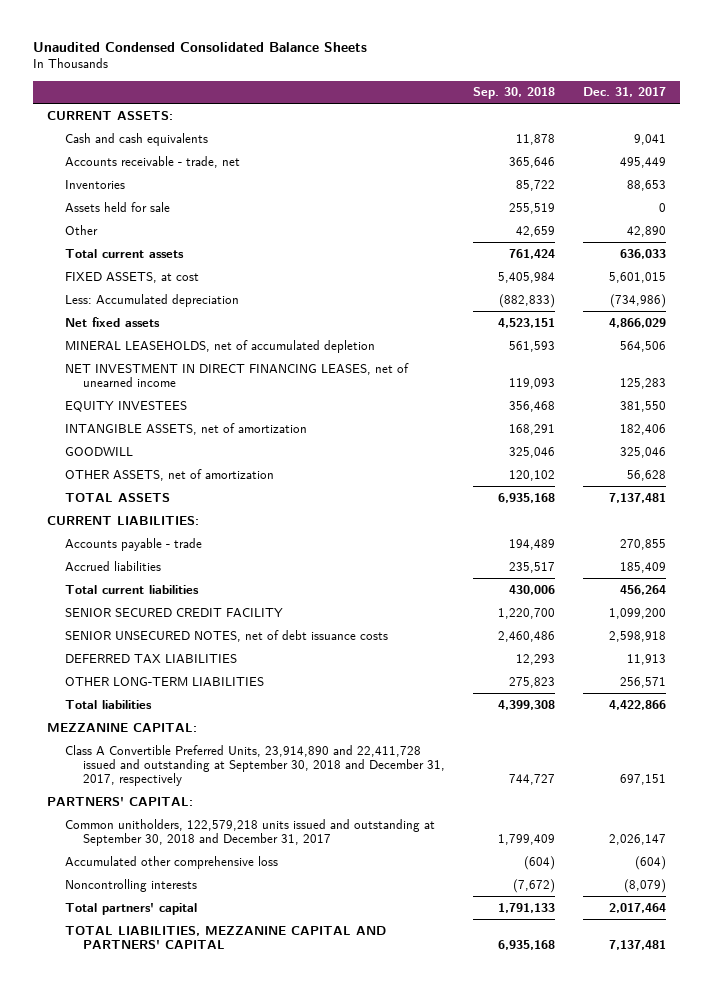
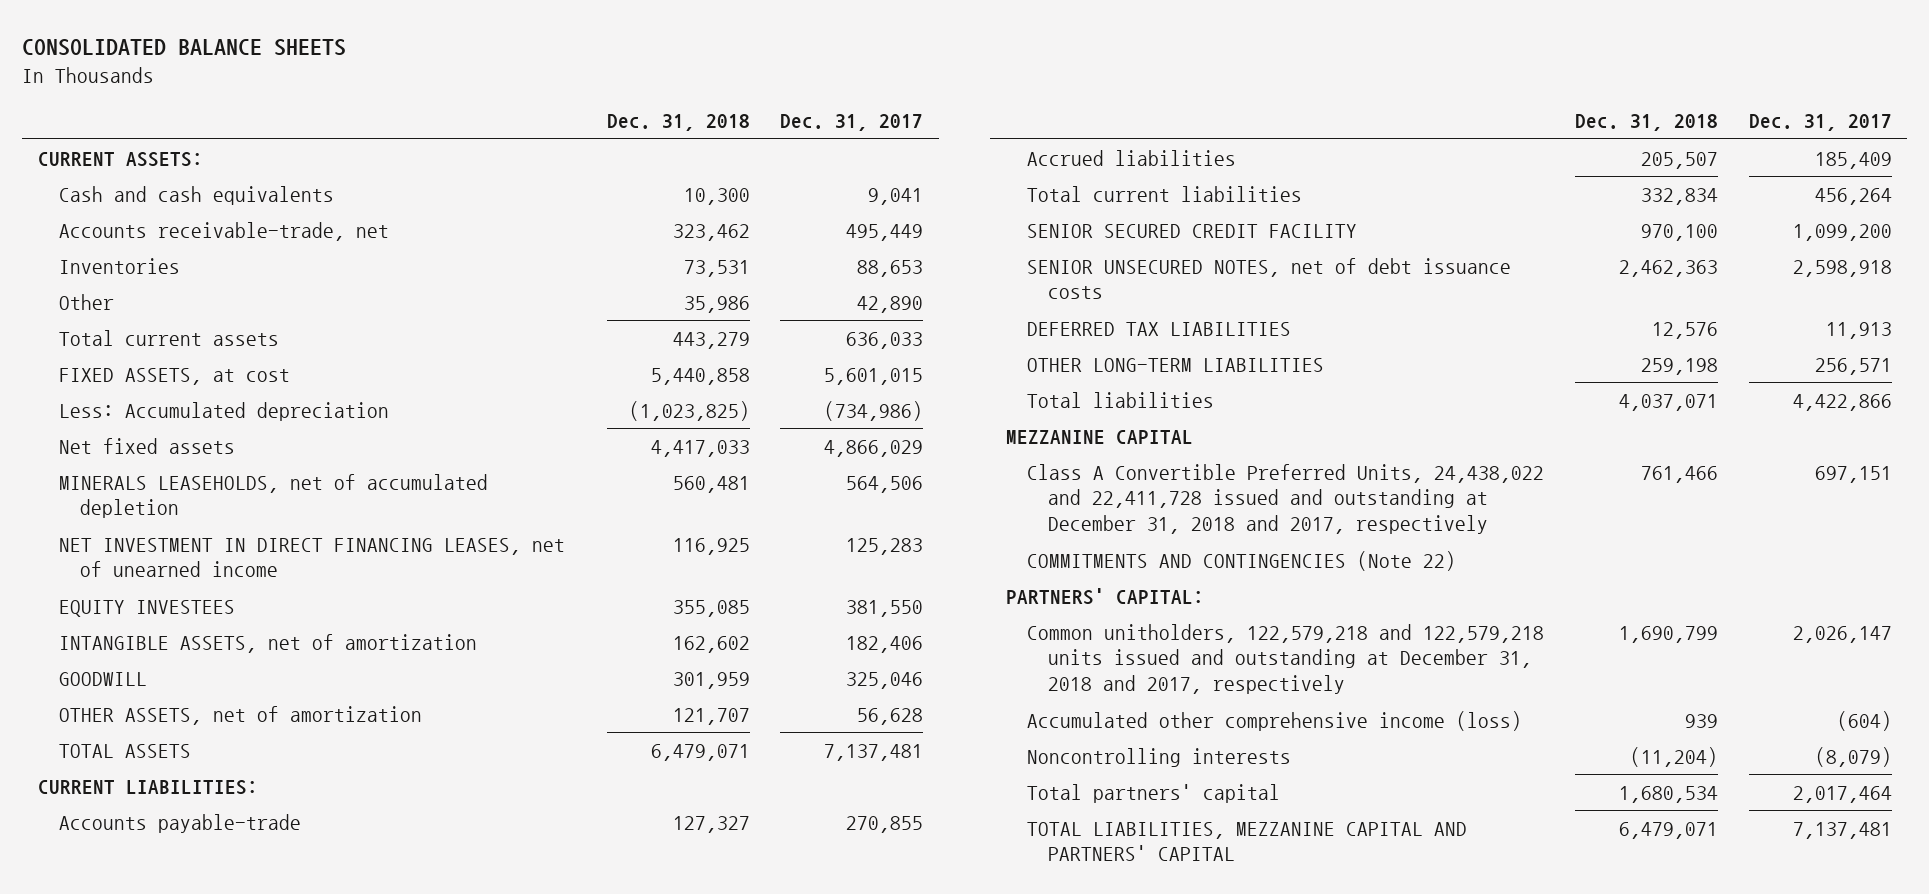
- Unaudited Condensed Consolidated Balance Sheets
+ CONSOLIDATED BALANCE SHEETS
- | Sep. 30, 2018 | Dec. 31, 2017
+ | Dec. 31, 2018 | Dec. 31, 2017
- Accounts receivable - trade, net | 365,646 | 495,449
+ Accounts receivable-trade, net | 323,462 | 495,449
- Assets held for sale | 255,519 | 0
- MINERAL LEASEHOLDS, net of accumulated depletion | 561,593 | 564,506
+ MINERALS LEASEHOLDS, net of accumulated depletion | 560,481 | 564,506
- Accounts payable - trade | 194,489 | 270,855
+ Accounts payable-trade | 127,327 | 270,855
- MEZZANINE CAPITAL:
- Class A Convertible Preferred Units, 23,914,890 and 22,411,728 issued and outstanding at September 30, 2018 and December 31, 2017, respectively | 744,727 | 697,151
+ MEZZANINE CAPITAL
+ Class A Convertible Preferred Units, 24,438,022 and 22,411,728 issued and outstanding at December 31, 2018 and 2017, respectively | 761,466 | 697,151
+ COMMITMENTS AND CONTINGENCIES (Note 22)
- Common unitholders, 122,579,218 units issued and outstanding at September 30, 2018 and December 31, 2017 | 1,799,409 | 2,026,147
- Accumulated other comprehensive loss | (604) | (604)
+ Common unitholders, 122,579,218 and 122,579,218 units issued and outstanding at December 31, 2018 and 2017, respectively | 1,690,799 | 2,026,147
+ Accumulated other comprehensive income (loss) | 939 | (604)

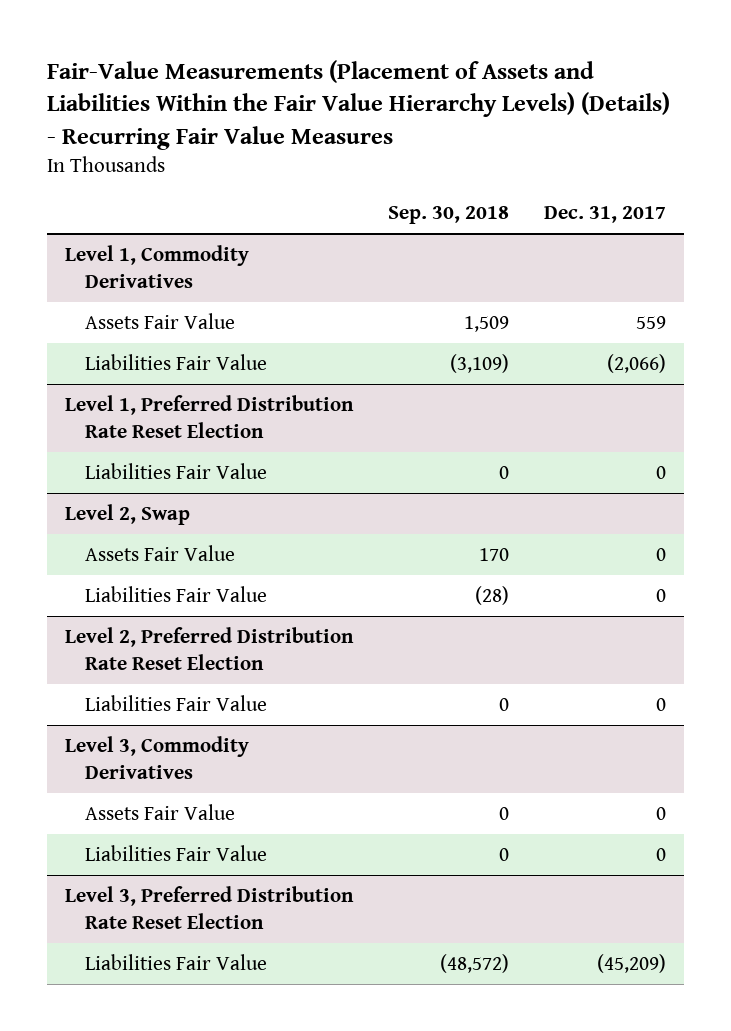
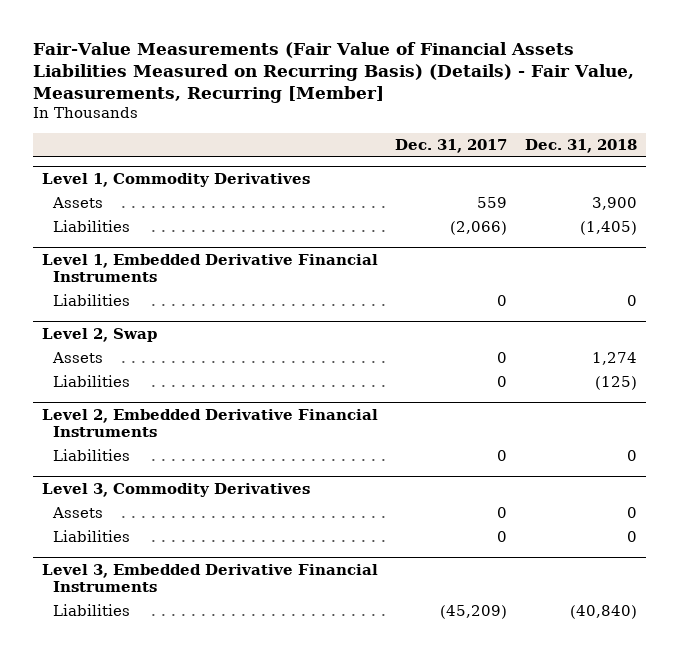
- Fair-Value Measurements (Placement of Assets and Liabilities Within the Fair Value Hierarchy Levels) (Details) - Recurring Fair Value Measures
+ Fair-Value Measurements (Fair Value of Financial Assets Liabilities Measured on Recurring Basis) (Details) - Fair Value, Measurements, Recurring [Member]
- | Sep. 30, 2018 | Dec. 31, 2017
+ | Dec. 31, 2017 | Dec. 31, 2018
@ Level 1, Commodity Derivatives
- Assets Fair Value | 1,509 | 559
- Liabilities Fair Value | (3,109) | (2,066)
- Level 1, Preferred Distribution Rate Reset Election
- Liabilities Fair Value | 0 | 0
@ Level 1, Commodity Derivatives
+ Assets | 559 | 3,900
+ Liabilities | (2,066) | (1,405)
+ Level 1, Embedded Derivative Financial Instruments
+ Liabilities | 0 | 0
@ Level 2, Swap
- Assets Fair Value | 170 | 0
- Liabilities Fair Value | (28) | 0
- Level 2, Preferred Distribution Rate Reset Election
- Liabilities Fair Value | 0 | 0
@ Level 2, Swap
+ Assets | 0 | 1,274
+ Liabilities | 0 | (125)
+ Level 2, Embedded Derivative Financial Instruments
+ Liabilities | 0 | 0
@ Level 3, Commodity Derivatives
- Assets Fair Value | 0 | 0
- Liabilities Fair Value | 0 | 0
- Level 3, Preferred Distribution Rate Reset Election
- Liabilities Fair Value | (48,572) | (45,209)
@ Level 3, Commodity Derivatives
+ Assets | 0 | 0
+ Liabilities | 0 | 0
+ Level 3, Embedded Derivative Financial Instruments
+ Liabilities | (45,209) | (40,840)

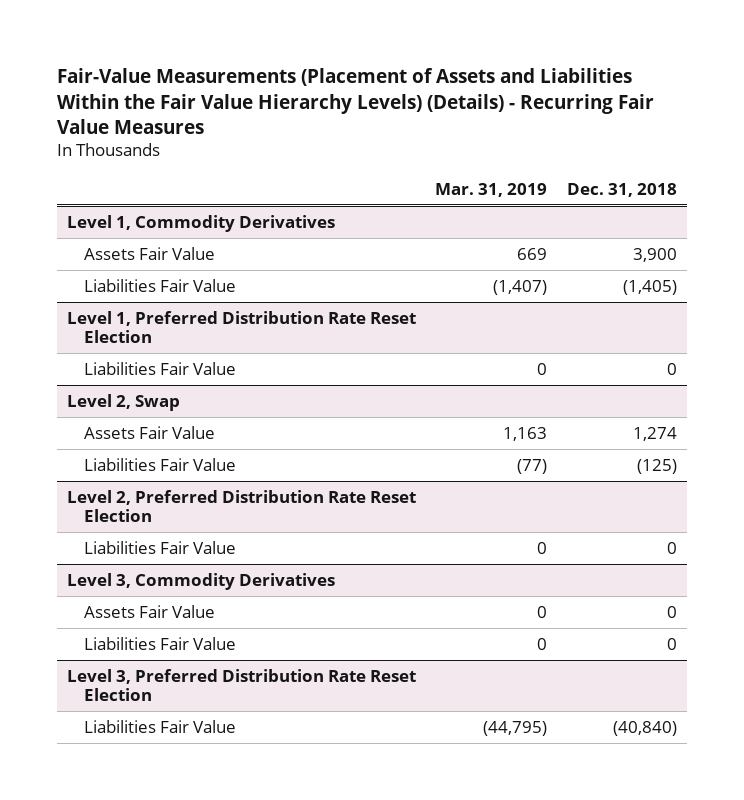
- Fair-Value Measurements (Fair Value of Financial Assets Liabilities Measured on Recurring Basis) (Details) - Fair Value, Measurements, Recurring [Member]
+ Fair-Value Measurements (Placement of Assets and Liabilities Within the Fair Value Hierarchy Levels) (Details) - Recurring Fair Value Measures
- | Dec. 31, 2017 | Dec. 31, 2018
+ | Mar. 31, 2019 | Dec. 31, 2018
@ Level 1, Commodity Derivatives
- Assets | 559 | 3,900
- Liabilities | (2,066) | (1,405)
- Level 1, Embedded Derivative Financial Instruments
- Liabilities | 0 | 0
@ Level 1, Commodity Derivatives
+ Assets Fair Value | 669 | 3,900
+ Liabilities Fair Value | (1,407) | (1,405)
+ Level 1, Preferred Distribution Rate Reset Election
+ Liabilities Fair Value | 0 | 0
@ Level 2, Swap
- Assets | 0 | 1,274
- Liabilities | 0 | (125)
- Level 2, Embedded Derivative Financial Instruments
- Liabilities | 0 | 0
@ Level 2, Swap
+ Assets Fair Value | 1,163 | 1,274
+ Liabilities Fair Value | (77) | (125)
+ Level 2, Preferred Distribution Rate Reset Election
+ Liabilities Fair Value | 0 | 0
@ Level 3, Commodity Derivatives
- Assets | 0 | 0
- Liabilities | 0 | 0
- Level 3, Embedded Derivative Financial Instruments
- Liabilities | (45,209) | (40,840)
@ Level 3, Commodity Derivatives
+ Assets Fair Value | 0 | 0
+ Liabilities Fair Value | 0 | 0
+ Level 3, Preferred Distribution Rate Reset Election
+ Liabilities Fair Value | (44,795) | (40,840)

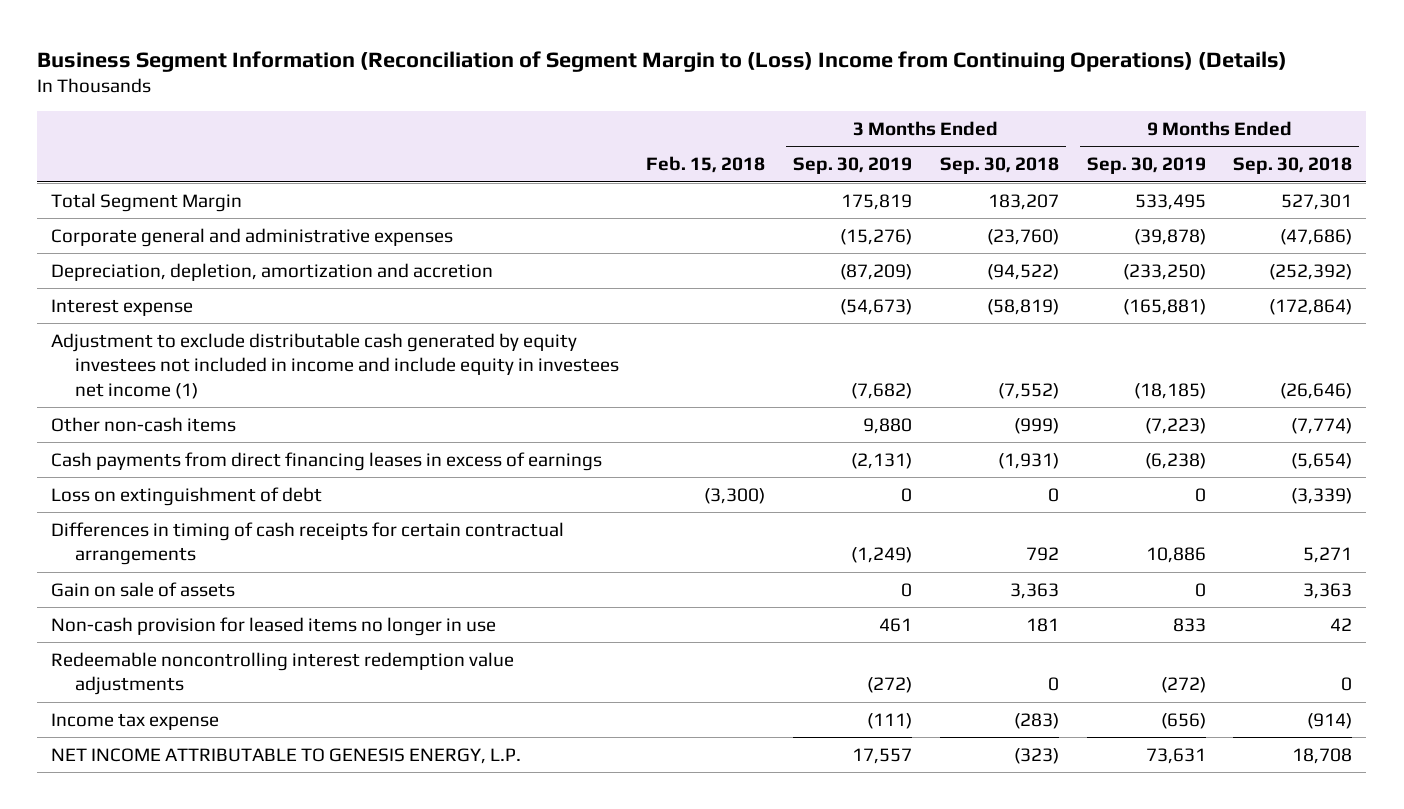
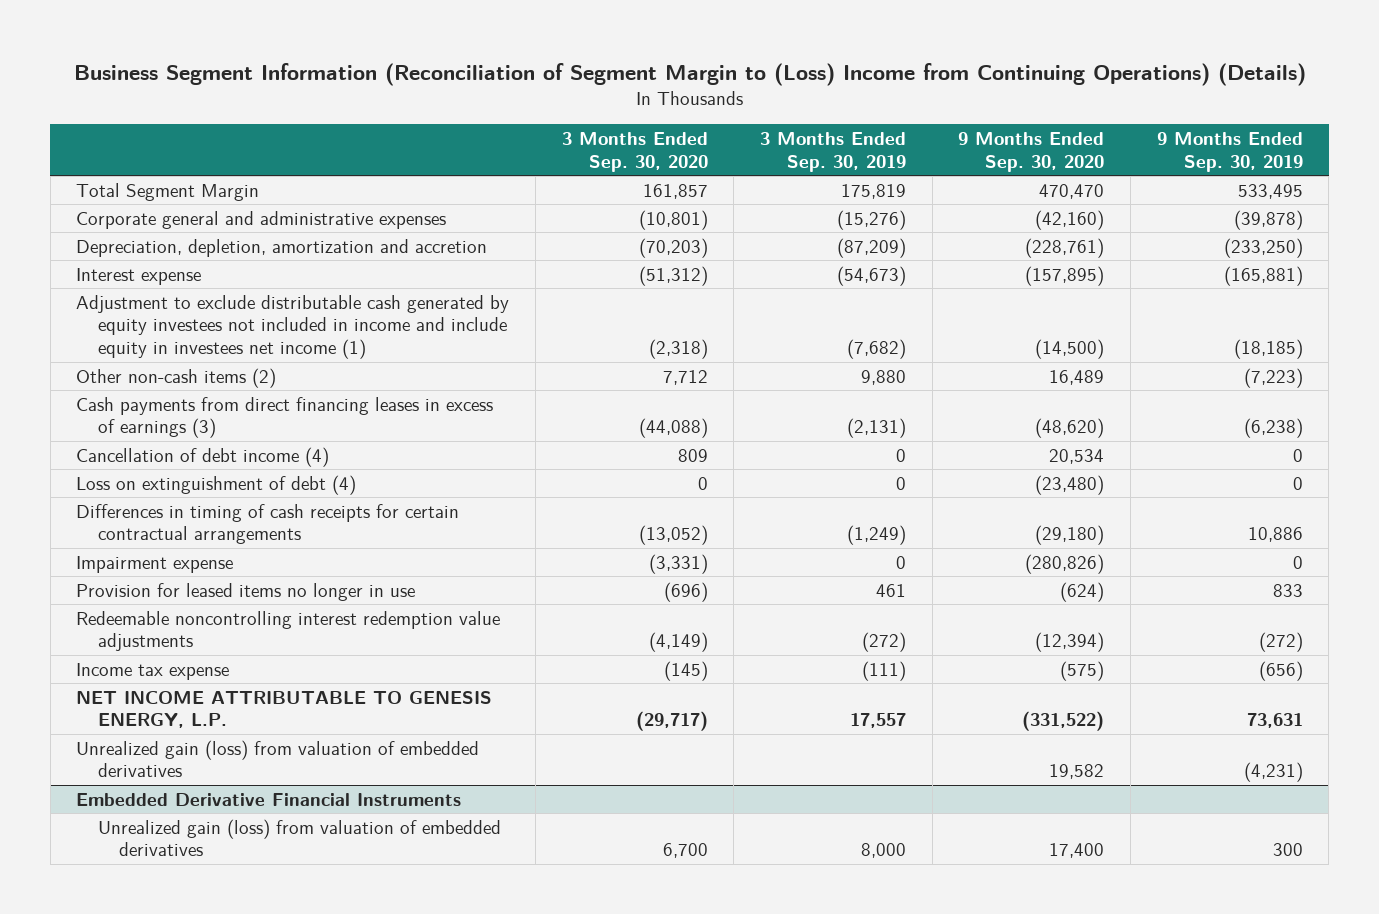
- | Feb. 15, 2018 | 3 Months Ended Sep. 30, 2019 | 3 Months Ended Sep. 30, 2018 | 9 Months Ended Sep. 30, 2019 | 9 Months Ended Sep. 30, 2018
+ | 3 Months Ended Sep. 30, 2020 | 3 Months Ended Sep. 30, 2019 | 9 Months Ended Sep. 30, 2020 | 9 Months Ended Sep. 30, 2019
- Other non-cash items | | 9,880 | (999) | (7,223) | (7,774)
- Cash payments from direct financing leases in excess of earnings | | (2,131) | (1,931) | (6,238) | (5,654)
- Loss on extinguishment of debt | (3,300) | 0 | 0 | 0 | (3,339)
+ Other non-cash items (2) | 7,712 | 9,880 | 16,489 | (7,223)
+ Cash payments from direct financing leases in excess of earnings (3) | (44,088) | (2,131) | (48,620) | (6,238)
+ Cancellation of debt income (4) | 809 | 0 | 20,534 | 0
+ Loss on extinguishment of debt (4) | 0 | 0 | (23,480) | 0
- Gain on sale of assets | | 0 | 3,363 | 0 | 3,363
- Non-cash provision for leased items no longer in use | | 461 | 181 | 833 | 42
+ Impairment expense | (3,331) | 0 | (280,826) | 0
+ Provision for leased items no longer in use | (696) | 461 | (624) | 833
+ Unrealized gain (loss) from valuation of embedded derivatives | | | 19,582 | (4,231)
+ Embedded Derivative Financial Instruments
+ Unrealized gain (loss) from valuation of embedded derivatives | 6,700 | 8,000 | 17,400 | 300

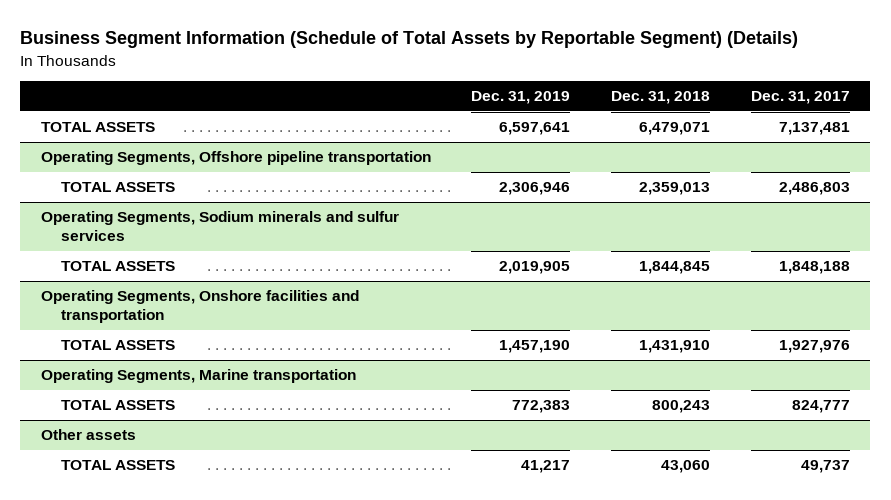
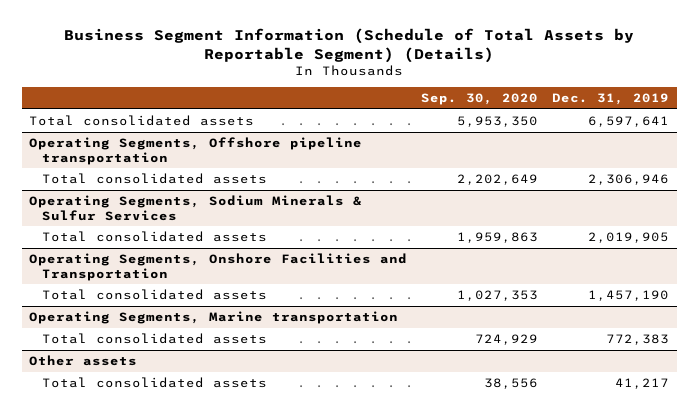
- | Dec. 31, 2019 | Dec. 31, 2018 | Dec. 31, 2017
+ | Sep. 30, 2020 | Dec. 31, 2019
- TOTAL ASSETS | 6,597,641 | 6,479,071 | 7,137,481
+ Total consolidated assets | 5,953,350 | 6,597,641
@ Operating Segments, Offshore pipeline transportation
- TOTAL ASSETS | 2,306,946 | 2,359,013 | 2,486,803
- Operating Segments, Sodium minerals and sulfur services
- TOTAL ASSETS | 2,019,905 | 1,844,845 | 1,848,188
- Operating Segments, Onshore facilities and transportation
- TOTAL ASSETS | 1,457,190 | 1,431,910 | 1,927,976
@ Operating Segments, Offshore pipeline transportation
+ Total consolidated assets | 2,202,649 | 2,306,946
+ Operating Segments, Sodium Minerals & Sulfur Services
+ Total consolidated assets | 1,959,863 | 2,019,905
+ Operating Segments, Onshore Facilities and Transportation
+ Total consolidated assets | 1,027,353 | 1,457,190
@ Operating Segments, Marine transportation
- TOTAL ASSETS | 772,383 | 800,243 | 824,777
+ Total consolidated assets | 724,929 | 772,383
@ Other assets
- TOTAL ASSETS | 41,217 | 43,060 | 49,737
+ Total consolidated assets | 38,556 | 41,217

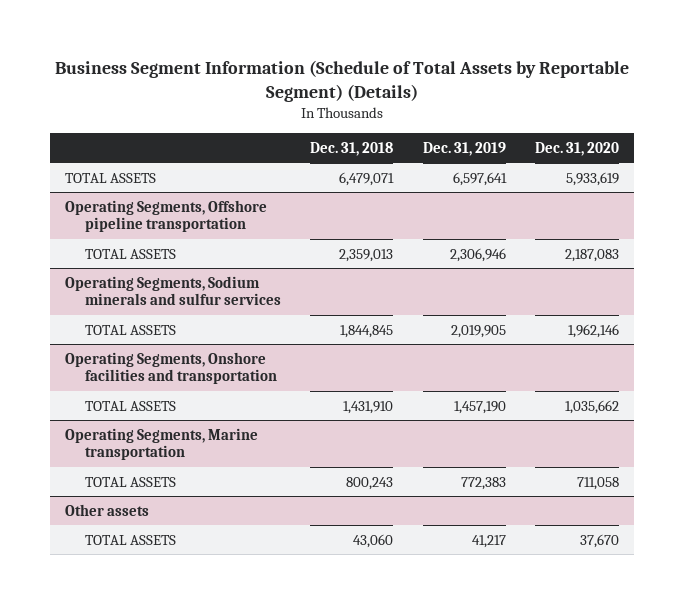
- | Sep. 30, 2020 | Dec. 31, 2019
+ | Dec. 31, 2018 | Dec. 31, 2019 | Dec. 31, 2020
- Total consolidated assets | 5,953,350 | 6,597,641
+ TOTAL ASSETS | 6,479,071 | 6,597,641 | 5,933,619
@ Operating Segments, Offshore pipeline transportation
- Total consolidated assets | 2,202,649 | 2,306,946
- Operating Segments, Sodium Minerals & Sulfur Services
- Total consolidated assets | 1,959,863 | 2,019,905
- Operating Segments, Onshore Facilities and Transportation
- Total consolidated assets | 1,027,353 | 1,457,190
@ Operating Segments, Offshore pipeline transportation
+ TOTAL ASSETS | 2,359,013 | 2,306,946 | 2,187,083
+ Operating Segments, Sodium minerals and sulfur services
+ TOTAL ASSETS | 1,844,845 | 2,019,905 | 1,962,146
+ Operating Segments, Onshore facilities and transportation
+ TOTAL ASSETS | 1,431,910 | 1,457,190 | 1,035,662
@ Operating Segments, Marine transportation
- Total consolidated assets | 724,929 | 772,383
+ TOTAL ASSETS | 800,243 | 772,383 | 711,058
@ Other assets
- Total consolidated assets | 38,556 | 41,217
+ TOTAL ASSETS | 43,060 | 41,217 | 37,670

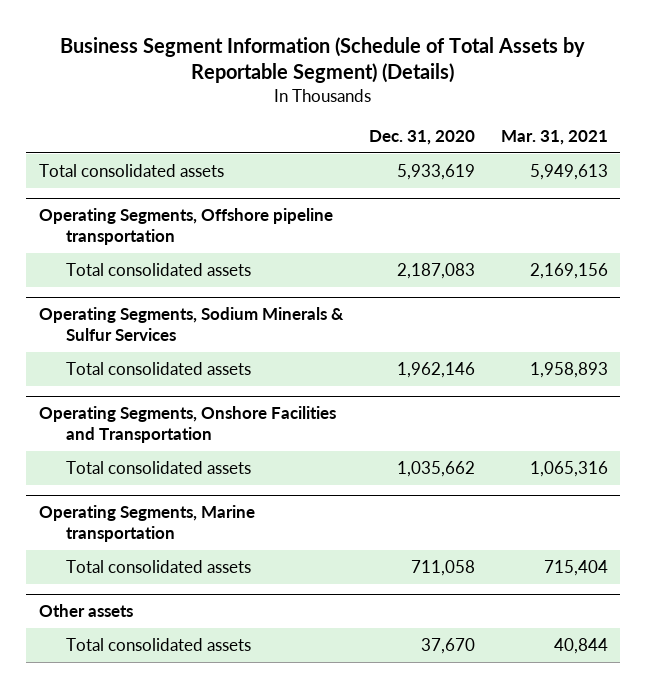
- | Dec. 31, 2018 | Dec. 31, 2019 | Dec. 31, 2020
+ | Dec. 31, 2020 | Mar. 31, 2021
- TOTAL ASSETS | 6,479,071 | 6,597,641 | 5,933,619
+ Total consolidated assets | 5,933,619 | 5,949,613
@ Operating Segments, Offshore pipeline transportation
- TOTAL ASSETS | 2,359,013 | 2,306,946 | 2,187,083
- Operating Segments, Sodium minerals and sulfur services
- TOTAL ASSETS | 1,844,845 | 2,019,905 | 1,962,146
- Operating Segments, Onshore facilities and transportation
- TOTAL ASSETS | 1,431,910 | 1,457,190 | 1,035,662
@ Operating Segments, Offshore pipeline transportation
+ Total consolidated assets | 2,187,083 | 2,169,156
+ Operating Segments, Sodium Minerals & Sulfur Services
+ Total consolidated assets | 1,962,146 | 1,958,893
+ Operating Segments, Onshore Facilities and Transportation
+ Total consolidated assets | 1,035,662 | 1,065,316
@ Operating Segments, Marine transportation
- TOTAL ASSETS | 800,243 | 772,383 | 711,058
+ Total consolidated assets | 711,058 | 715,404
@ Other assets
- TOTAL ASSETS | 43,060 | 41,217 | 37,670
+ Total consolidated assets | 37,670 | 40,844

